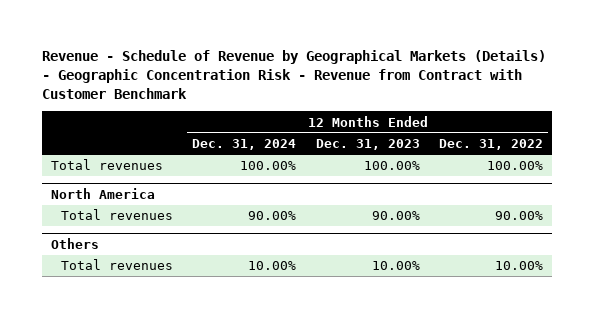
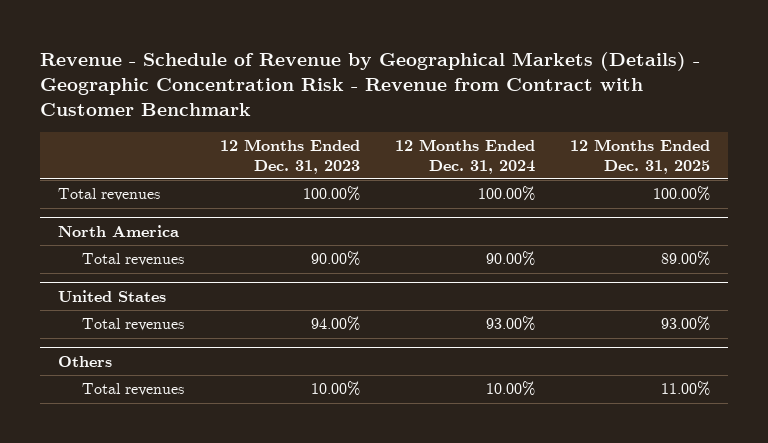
- | 12 Months Ended Dec. 31, 2024 | 12 Months Ended Dec. 31, 2023 | 12 Months Ended Dec. 31, 2022
+ | 12 Months Ended Dec. 31, 2023 | 12 Months Ended Dec. 31, 2024 | 12 Months Ended Dec. 31, 2025
+ United States
+ Total revenues | 94.00% | 93.00% | 93.00%

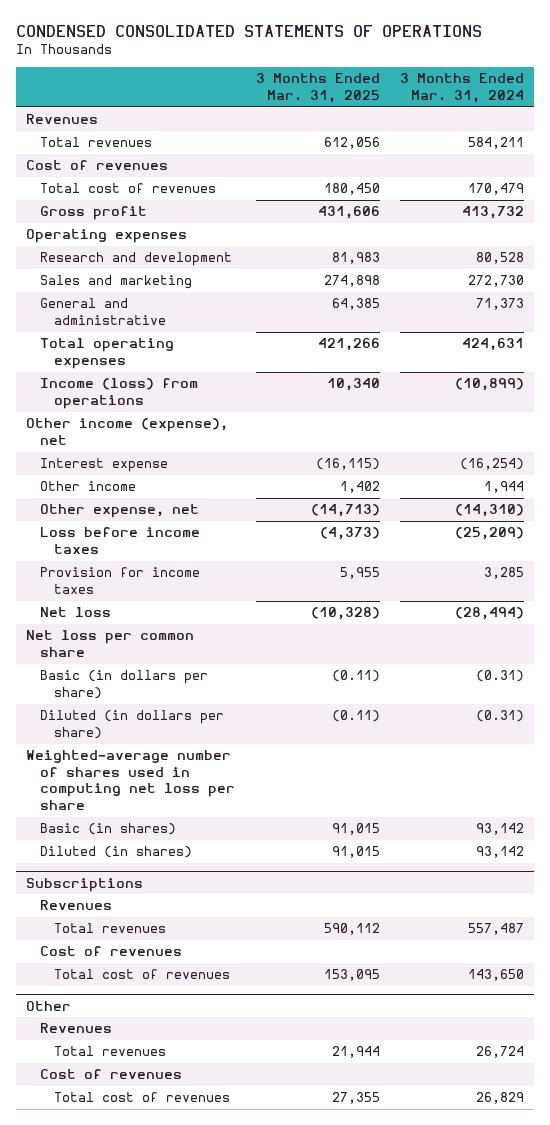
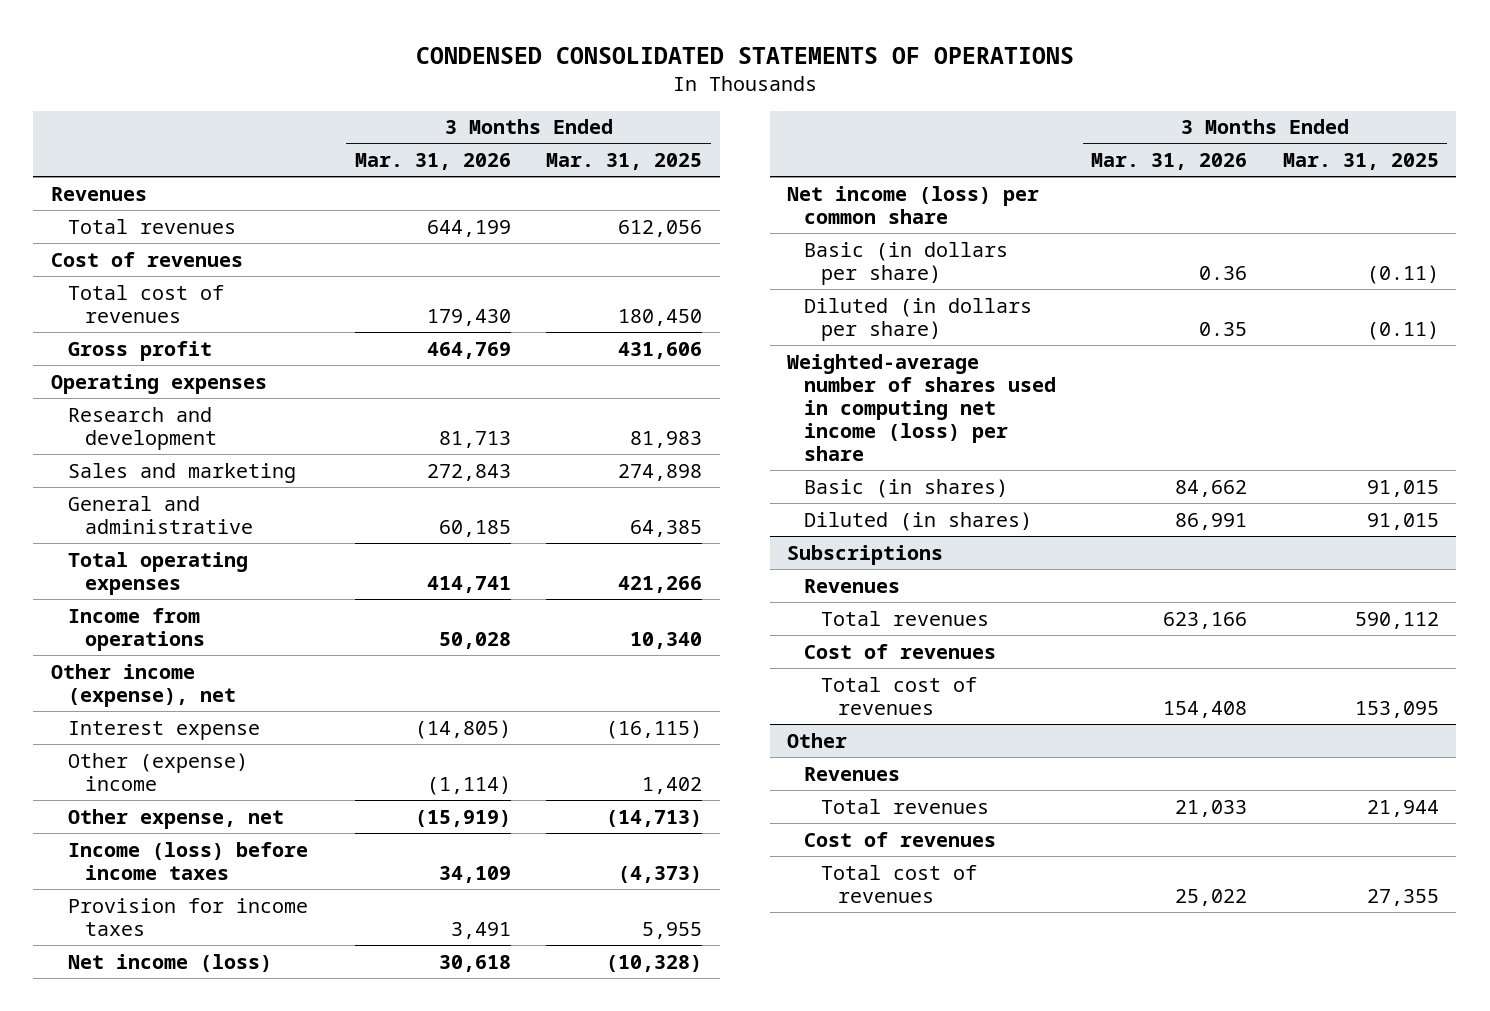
- | 3 Months Ended Mar. 31, 2025 | 3 Months Ended Mar. 31, 2024
+ | 3 Months Ended Mar. 31, 2026 | 3 Months Ended Mar. 31, 2025
- Income (loss) from operations | 10,340 | (10,899)
+ Income from operations | 50,028 | 10,340
- Other income | 1,402 | 1,944
+ Other (expense) income | (1,114) | 1,402
- Loss before income taxes | (4,373) | (25,209)
+ Income (loss) before income taxes | 34,109 | (4,373)
- Net loss | (10,328) | (28,494)
- Net loss per common share
+ Net income (loss) | 30,618 | (10,328)
+ Net income (loss) per common share
- Weighted-average number of shares used in computing net loss per share
+ Weighted-average number of shares used in computing net income (loss) per share

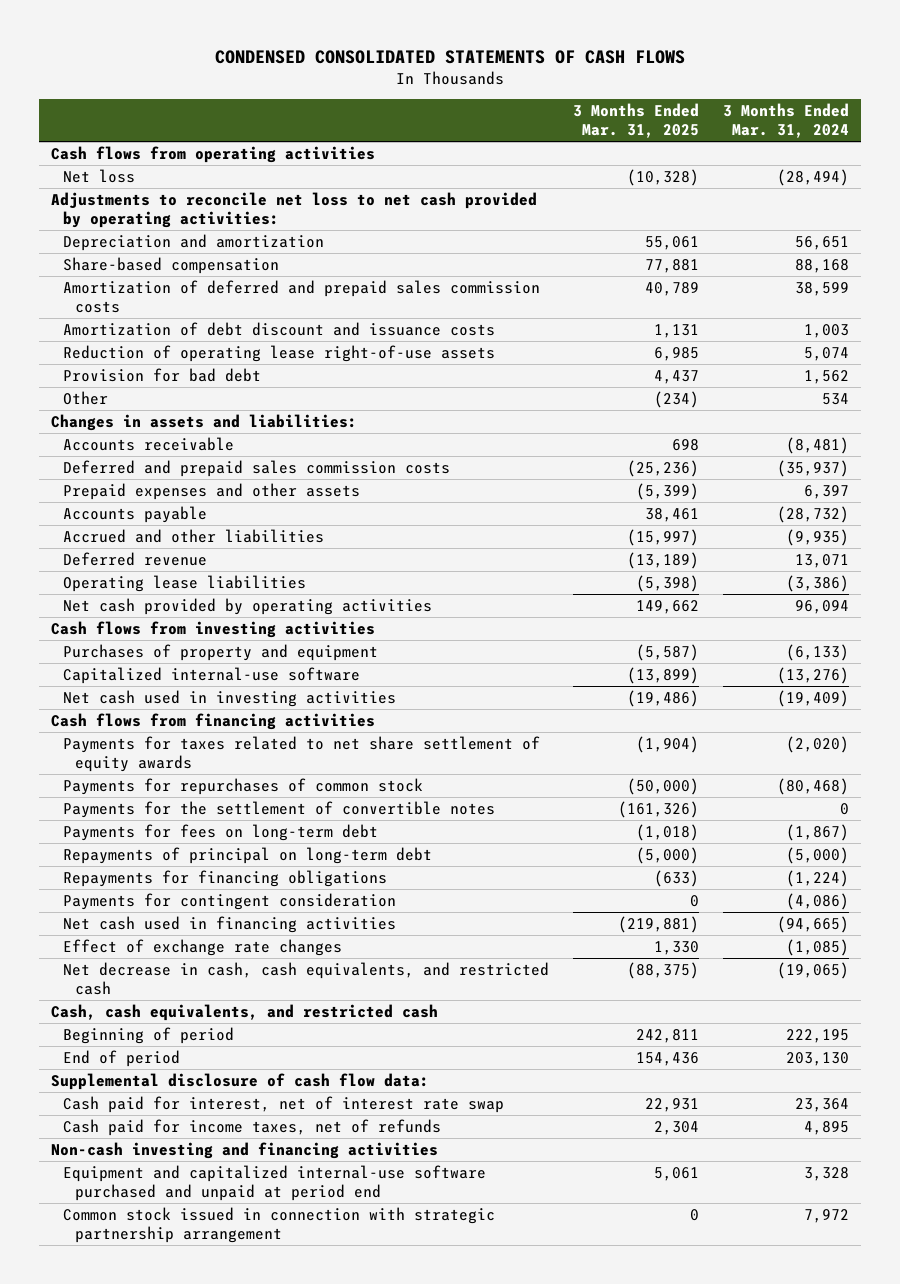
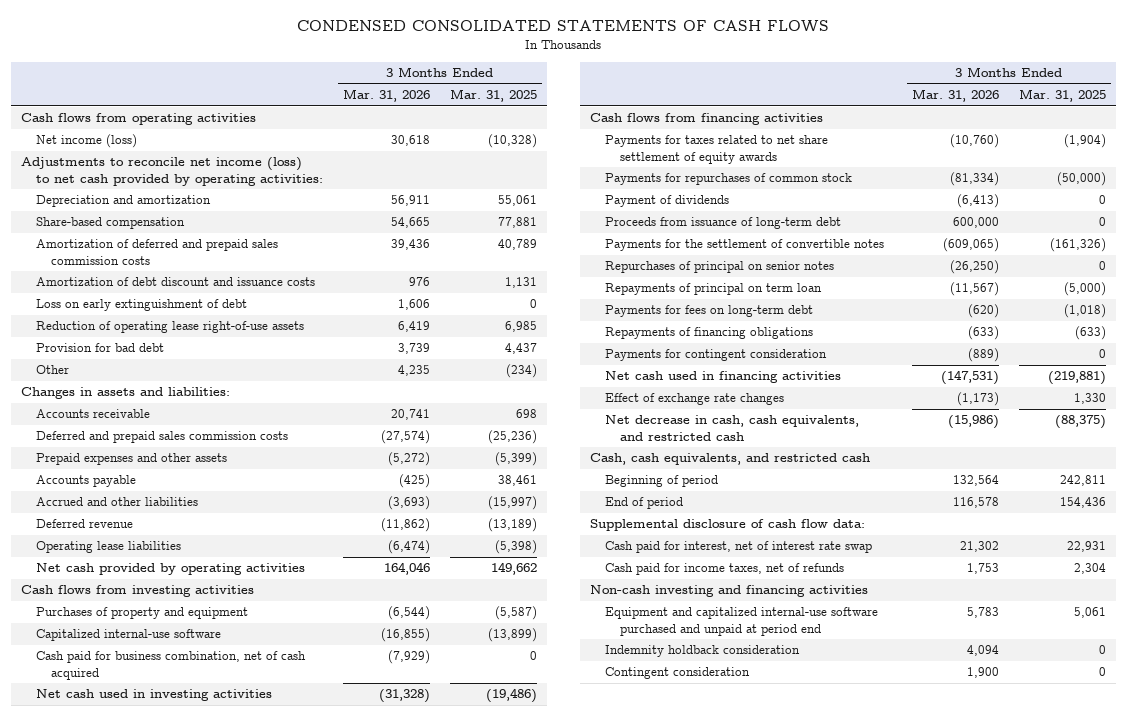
- | 3 Months Ended Mar. 31, 2025 | 3 Months Ended Mar. 31, 2024
+ | 3 Months Ended Mar. 31, 2026 | 3 Months Ended Mar. 31, 2025
- Net loss | (10,328) | (28,494)
- Adjustments to reconcile net loss to net cash provided by operating activities:
+ Net income (loss) | 30,618 | (10,328)
+ Adjustments to reconcile net income (loss) to net cash provided by operating activities:
+ Loss on early extinguishment of debt | 1,606 | 0
+ Cash paid for business combination, net of cash acquired | (7,929) | 0
+ Payment of dividends | (6,413) | 0
+ Proceeds from issuance of long-term debt | 600,000 | 0
+ Repurchases of principal on senior notes | (26,250) | 0
+ Repayments of principal on term loan | (11,567) | (5,000)
- Repayments of principal on long-term debt | (5,000) | (5,000)
- Repayments for financing obligations | (633) | (1,224)
+ Repayments of financing obligations | (633) | (633)
- Common stock issued in connection with strategic partnership arrangement | 0 | 7,972
+ Indemnity holdback consideration | 4,094 | 0
+ Contingent consideration | 1,900 | 0

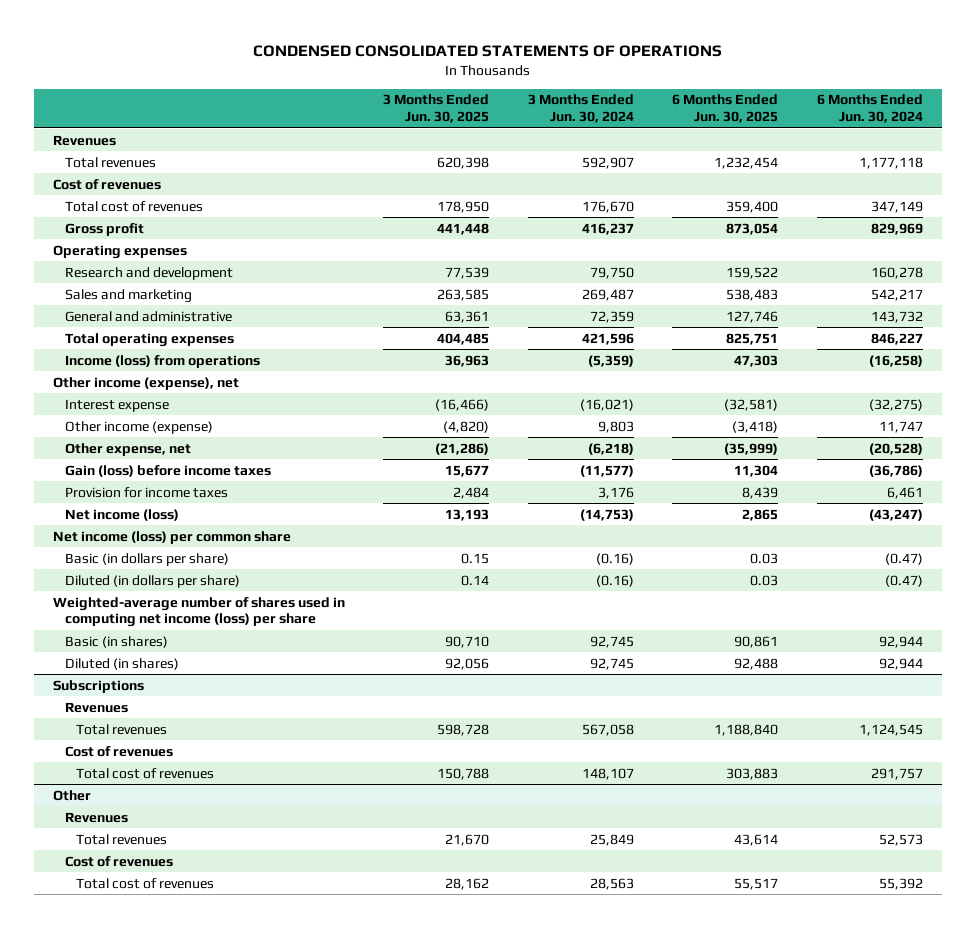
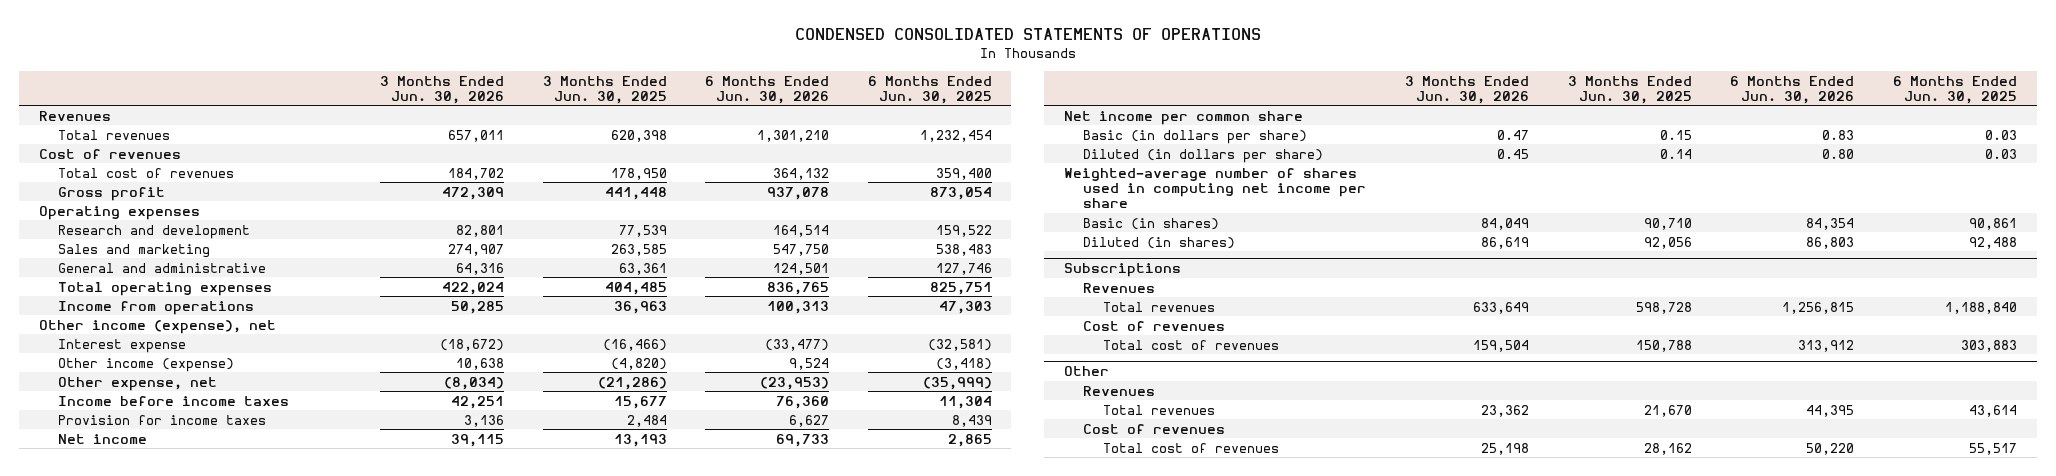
- | 3 Months Ended Jun. 30, 2025 | 3 Months Ended Jun. 30, 2024 | 6 Months Ended Jun. 30, 2025 | 6 Months Ended Jun. 30, 2024
+ | 3 Months Ended Jun. 30, 2026 | 3 Months Ended Jun. 30, 2025 | 6 Months Ended Jun. 30, 2026 | 6 Months Ended Jun. 30, 2025
- Income (loss) from operations | 36,963 | (5,359) | 47,303 | (16,258)
+ Income from operations | 50,285 | 36,963 | 100,313 | 47,303
- Gain (loss) before income taxes | 15,677 | (11,577) | 11,304 | (36,786)
+ Income before income taxes | 42,251 | 15,677 | 76,360 | 11,304
- Net income (loss) | 13,193 | (14,753) | 2,865 | (43,247)
- Net income (loss) per common share
+ Net income | 39,115 | 13,193 | 69,733 | 2,865
+ Net income per common share
- Weighted-average number of shares used in computing net income (loss) per share
+ Weighted-average number of shares used in computing net income per share

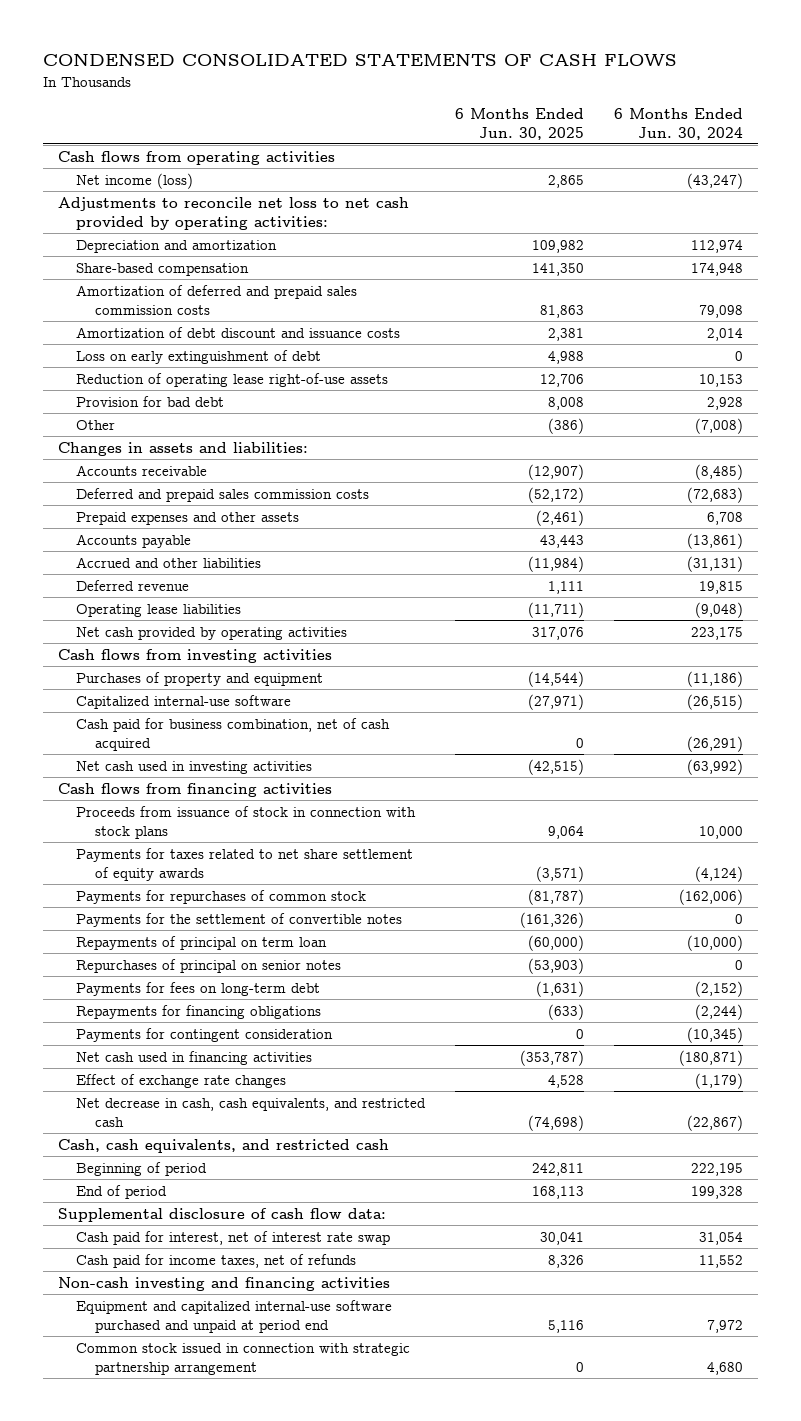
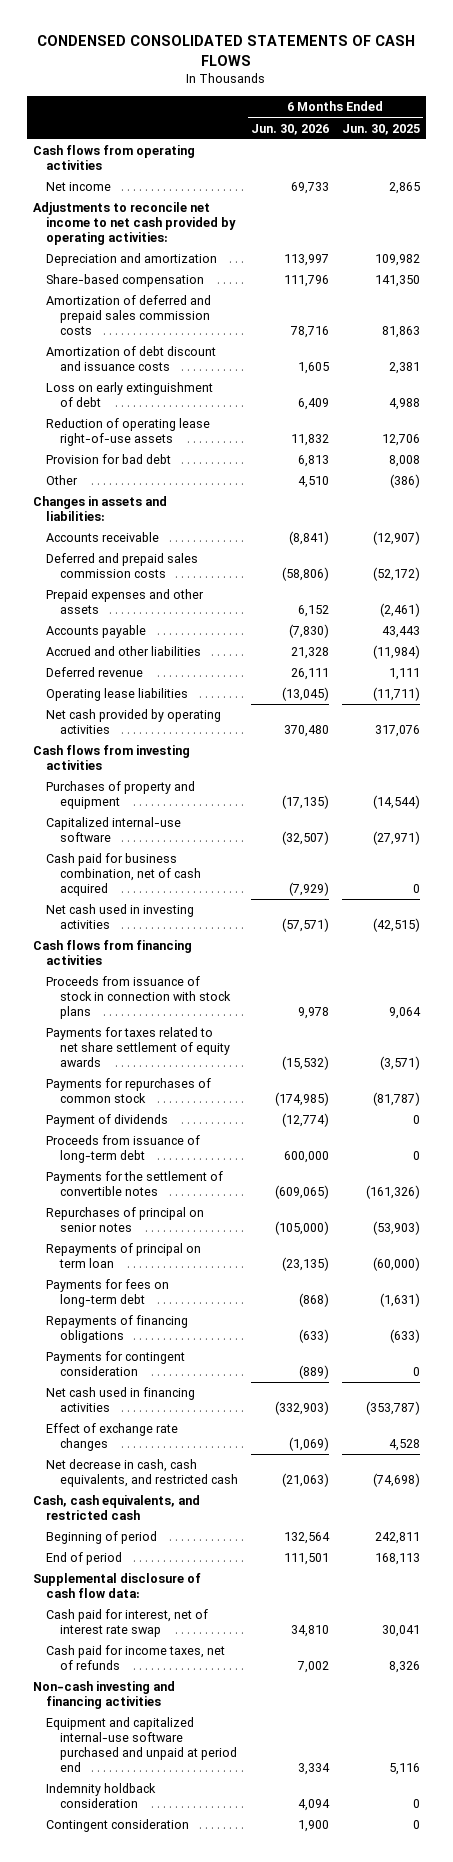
- | 6 Months Ended Jun. 30, 2025 | 6 Months Ended Jun. 30, 2024
+ | 6 Months Ended Jun. 30, 2026 | 6 Months Ended Jun. 30, 2025
- Net income (loss) | 2,865 | (43,247)
- Adjustments to reconcile net loss to net cash provided by operating activities:
+ Net income | 69,733 | 2,865
+ Adjustments to reconcile net income to net cash provided by operating activities:
+ Payment of dividends | (12,774) | 0
+ Proceeds from issuance of long-term debt | 600,000 | 0
moved down: Repayments of principal on term loan | (23,135) | (60,000)
- Repayments for financing obligations | (633) | (2,244)
+ Repayments of financing obligations | (633) | (633)
- Common stock issued in connection with strategic partnership arrangement | 0 | 4,680
+ Indemnity holdback consideration | 4,094 | 0
+ Contingent consideration | 1,900 | 0

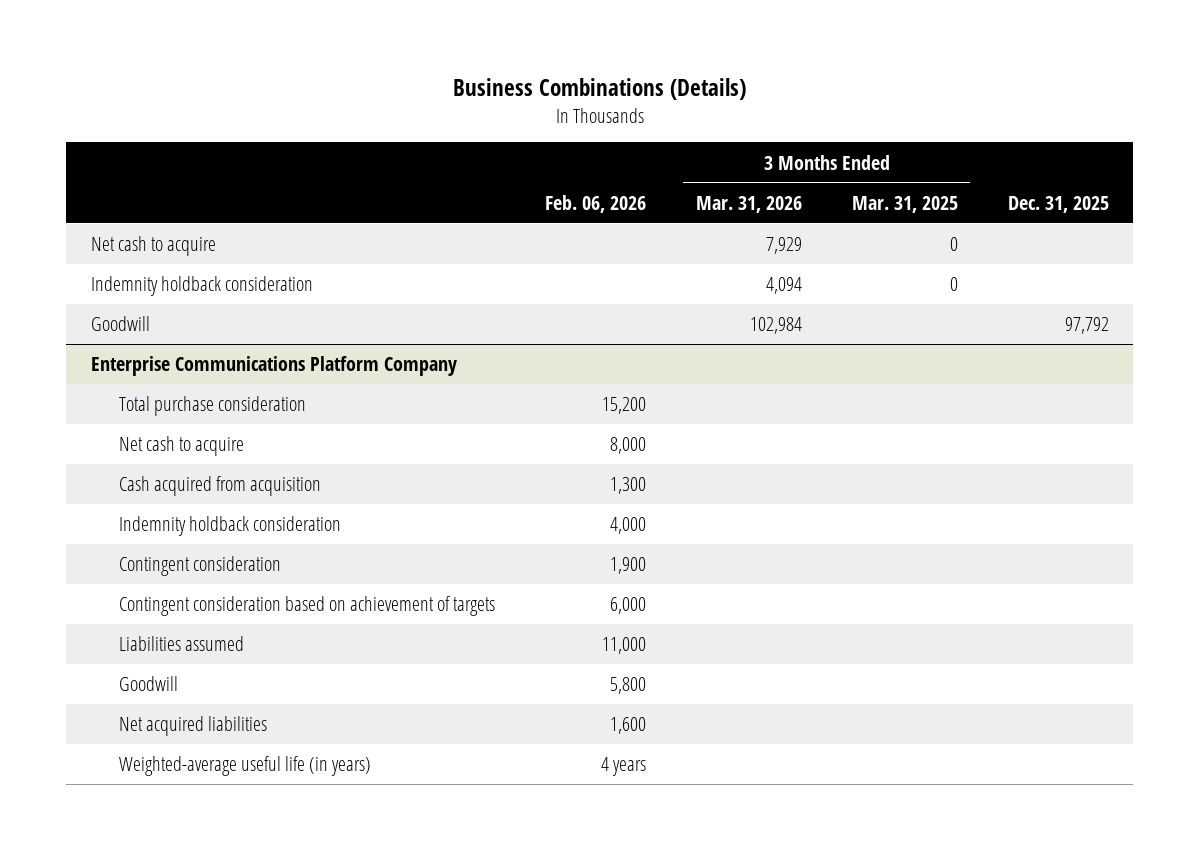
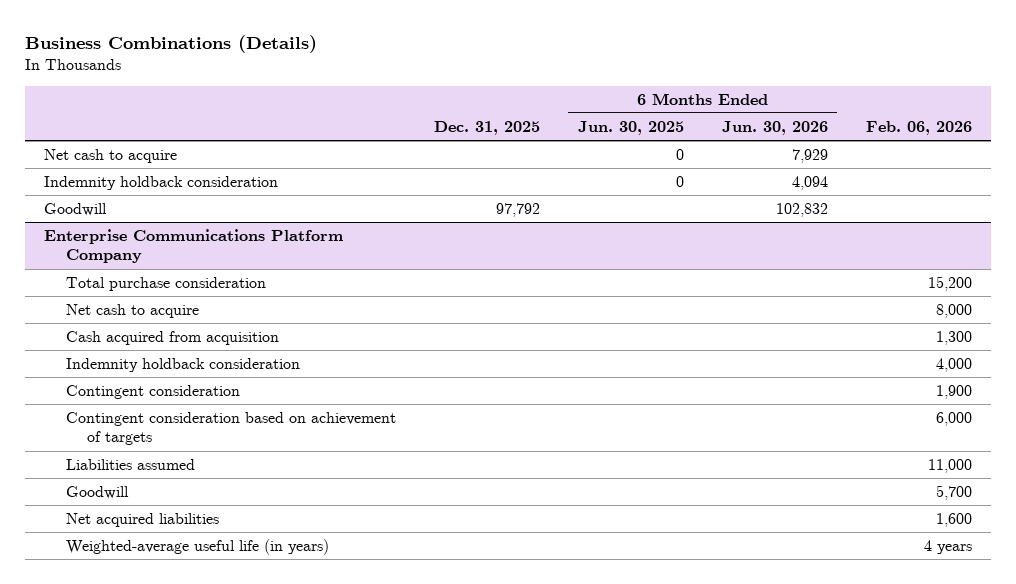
- | Feb. 06, 2026 | 3 Months Ended Mar. 31, 2026 | 3 Months Ended Mar. 31, 2025 | Dec. 31, 2025
+ | Dec. 31, 2025 | 6 Months Ended Jun. 30, 2025 | 6 Months Ended Jun. 30, 2026 | Feb. 06, 2026
@ Enterprise Communications Platform Company
- Goodwill | 5,800 | | |
+ Goodwill | | | | 5,700

